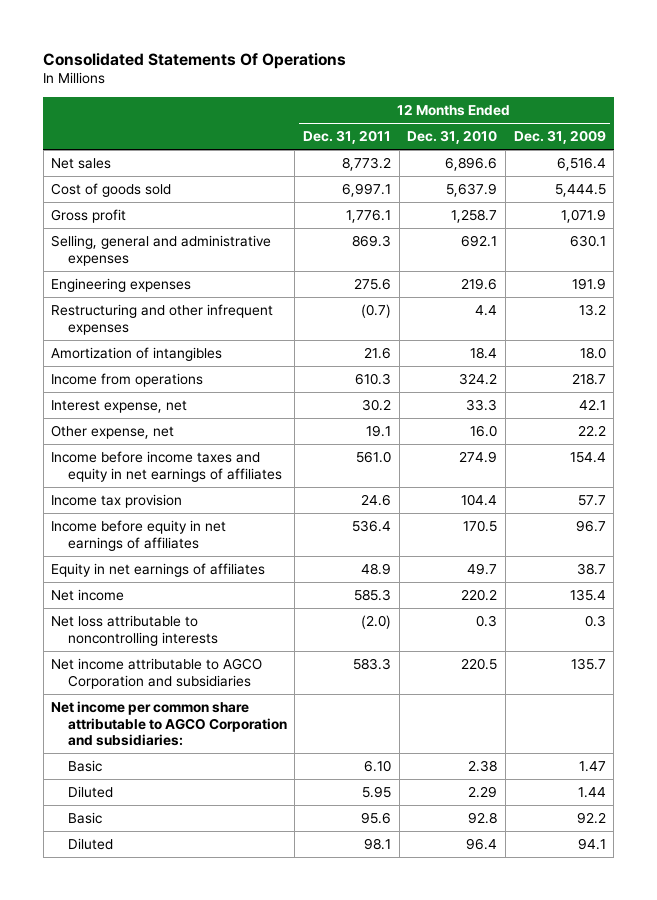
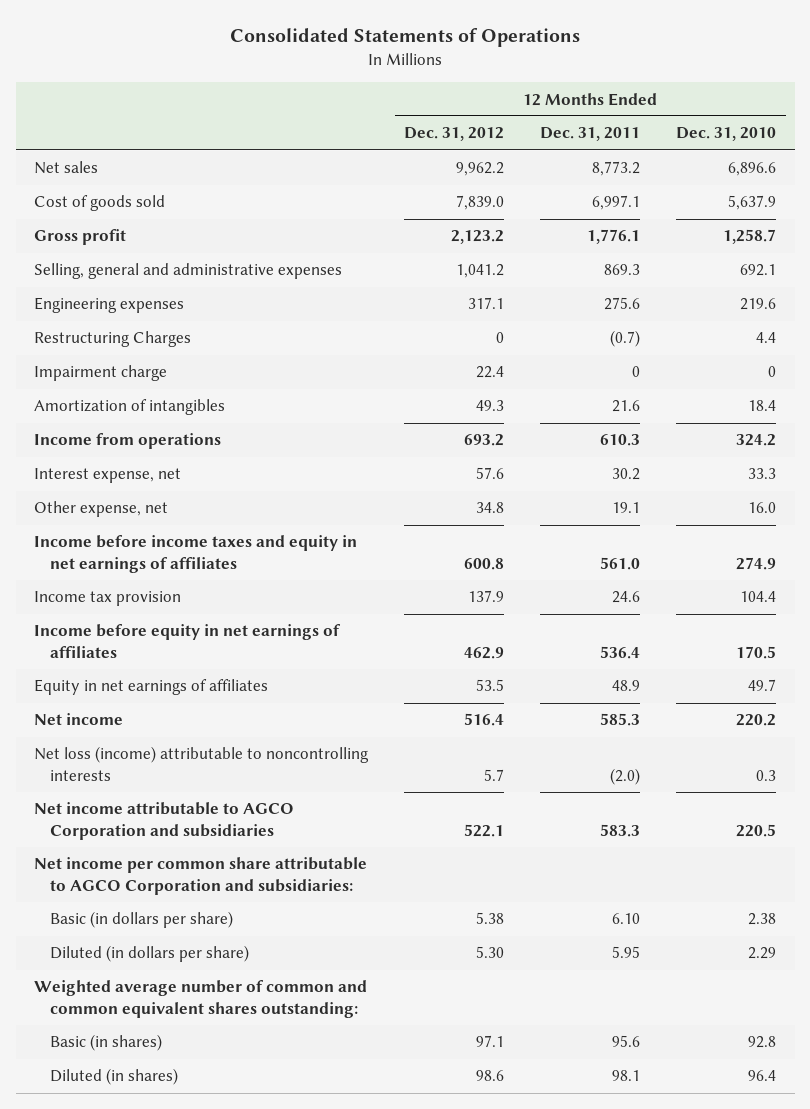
- Consolidated Statements Of Operations
+ Consolidated Statements of Operations
- | 12 Months Ended Dec. 31, 2011 | 12 Months Ended Dec. 31, 2010 | 12 Months Ended Dec. 31, 2009
+ | 12 Months Ended Dec. 31, 2012 | 12 Months Ended Dec. 31, 2011 | 12 Months Ended Dec. 31, 2010
- Restructuring and other infrequent expenses | (0.7) | 4.4 | 13.2
+ Restructuring Charges | 0 | (0.7) | 4.4
+ Impairment charge | 22.4 | 0 | 0
- Net loss attributable to noncontrolling interests | (2.0) | 0.3 | 0.3
+ Net loss (income) attributable to noncontrolling interests | 5.7 | (2.0) | 0.3
- Basic | 6.10 | 2.38 | 1.47
- Diluted | 5.95 | 2.29 | 1.44
- Basic | 95.6 | 92.8 | 92.2
- Diluted | 98.1 | 96.4 | 94.1
+ Basic (in dollars per share) | 5.38 | 6.10 | 2.38
+ Diluted (in dollars per share) | 5.30 | 5.95 | 2.29
+ Weighted average number of common and common equivalent shares outstanding:
+ Basic (in shares) | 97.1 | 95.6 | 92.8
+ Diluted (in shares) | 98.6 | 98.1 | 96.4

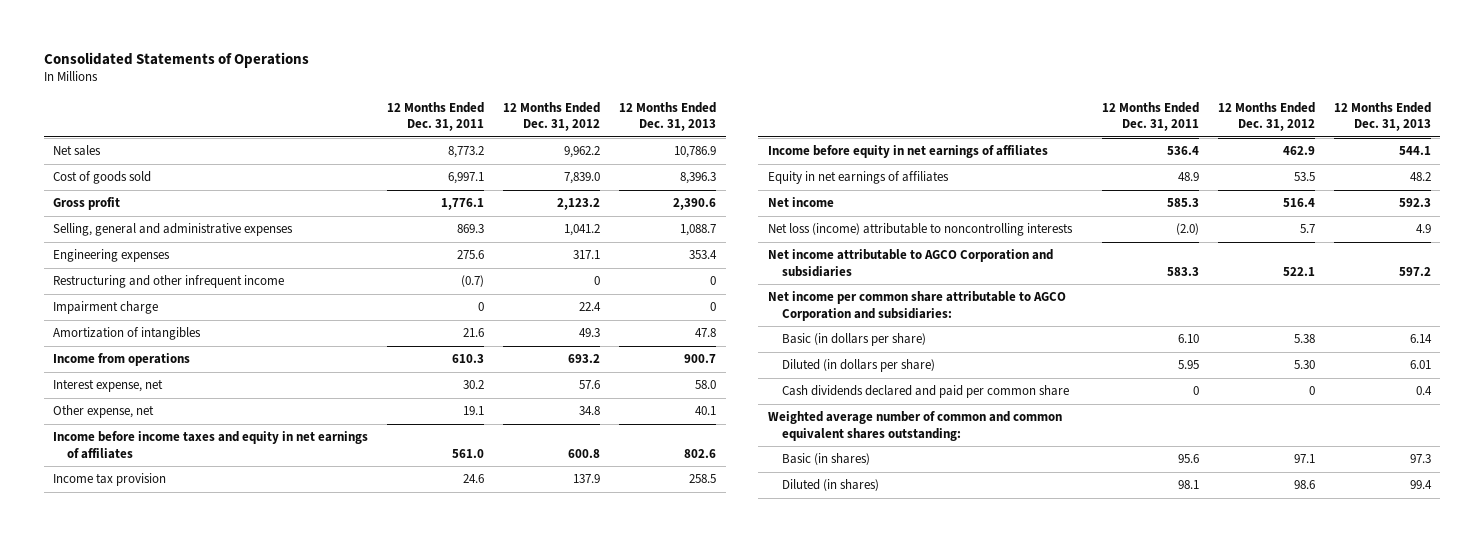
- | 12 Months Ended Dec. 31, 2012 | 12 Months Ended Dec. 31, 2011 | 12 Months Ended Dec. 31, 2010
+ | 12 Months Ended Dec. 31, 2011 | 12 Months Ended Dec. 31, 2012 | 12 Months Ended Dec. 31, 2013
- Restructuring Charges | 0 | (0.7) | 4.4
+ Restructuring and other infrequent income | (0.7) | 0 | 0
+ Cash dividends declared and paid per common share | 0 | 0 | 0.4

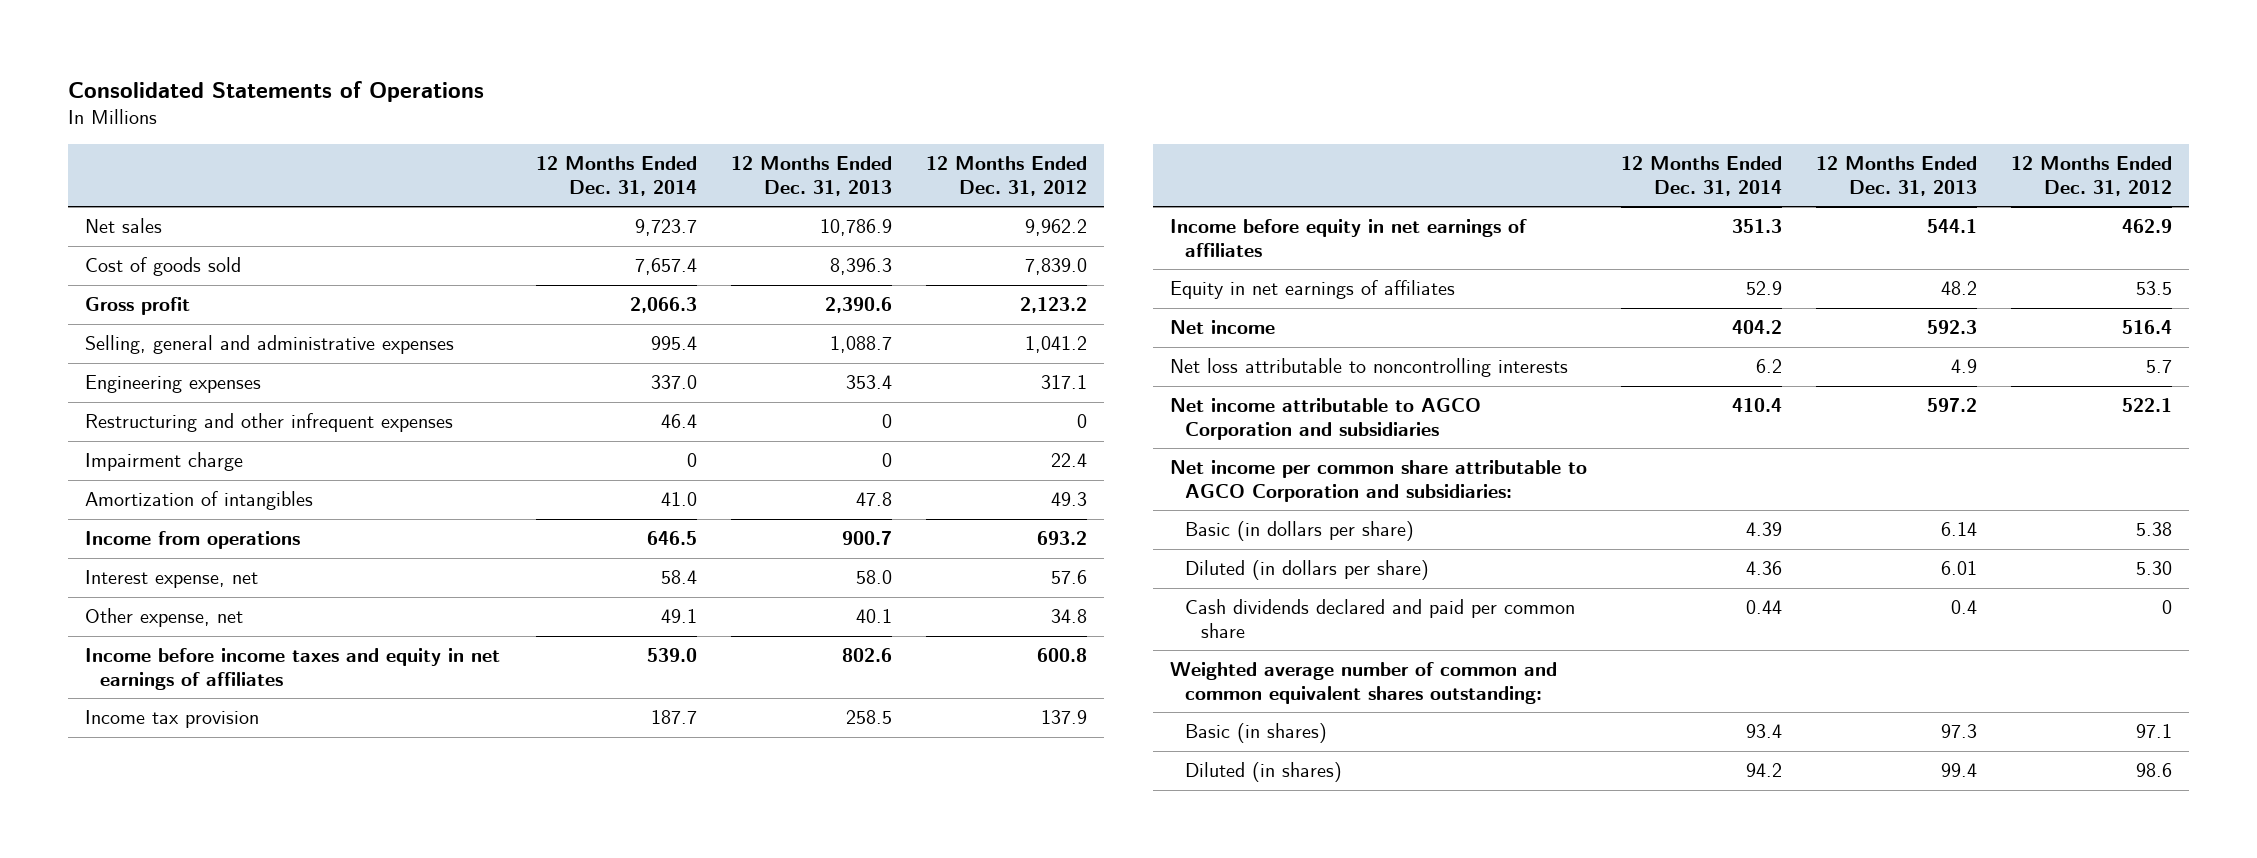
- | 12 Months Ended Dec. 31, 2011 | 12 Months Ended Dec. 31, 2012 | 12 Months Ended Dec. 31, 2013
+ | 12 Months Ended Dec. 31, 2014 | 12 Months Ended Dec. 31, 2013 | 12 Months Ended Dec. 31, 2012
- Restructuring and other infrequent income | (0.7) | 0 | 0
+ Restructuring and other infrequent expenses | 46.4 | 0 | 0
- Net loss (income) attributable to noncontrolling interests | (2.0) | 5.7 | 4.9
+ Net loss attributable to noncontrolling interests | 6.2 | 4.9 | 5.7

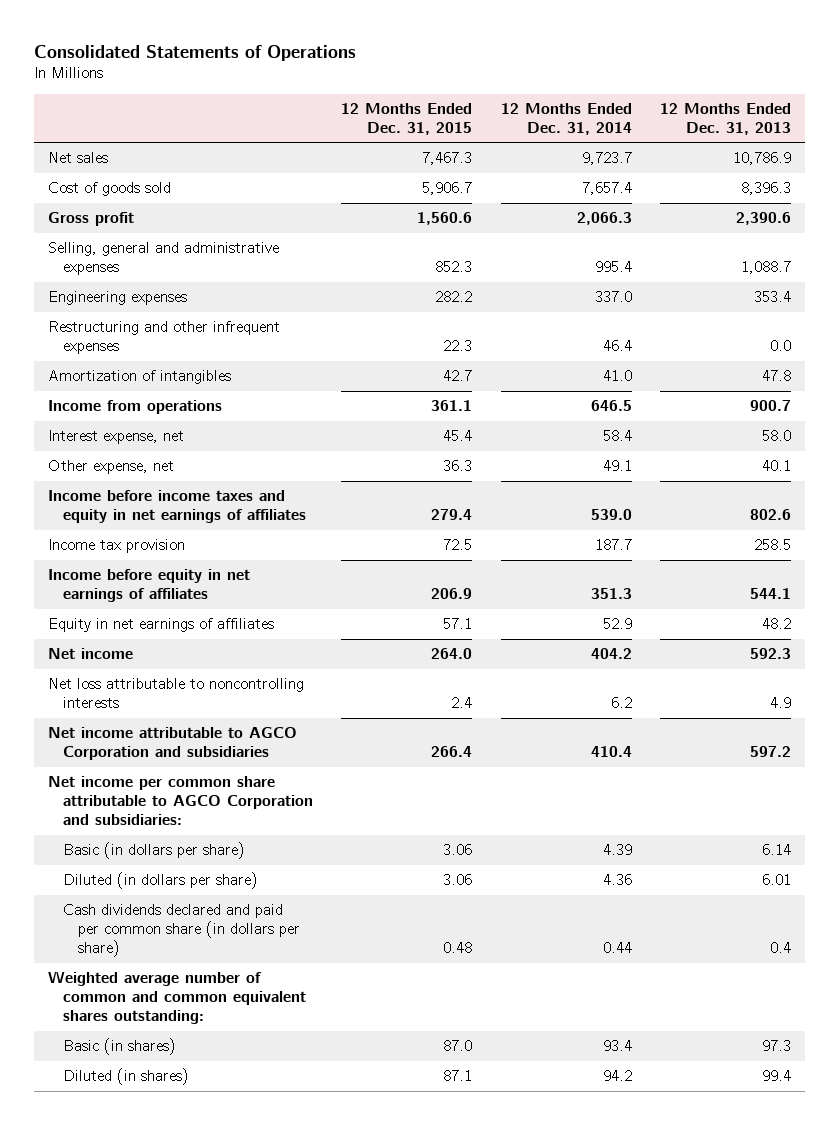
- | 12 Months Ended Dec. 31, 2014 | 12 Months Ended Dec. 31, 2013 | 12 Months Ended Dec. 31, 2012
+ | 12 Months Ended Dec. 31, 2015 | 12 Months Ended Dec. 31, 2014 | 12 Months Ended Dec. 31, 2013
- Restructuring and other infrequent expenses | 46.4 | 0 | 0
- Impairment charge | 0 | 0 | 22.4
+ Restructuring and other infrequent expenses | 22.3 | 46.4 | 0.0
- Cash dividends declared and paid per common share | 0.44 | 0.4 | 0
+ Cash dividends declared and paid per common share (in dollars per share) | 0.48 | 0.44 | 0.4

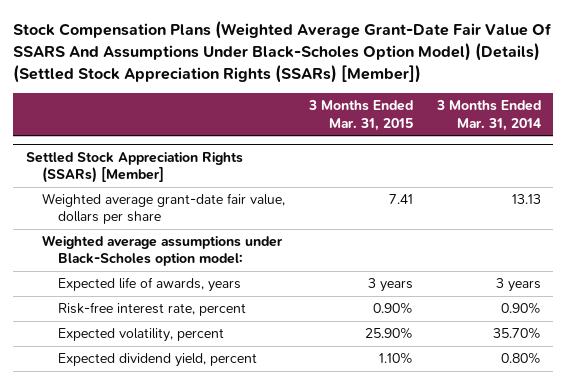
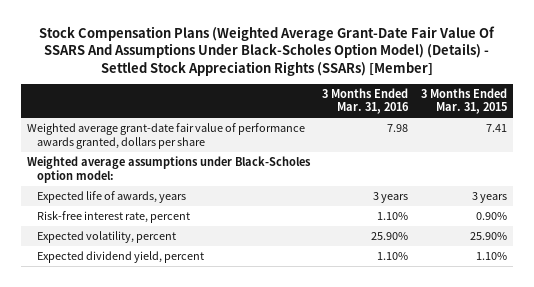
- Stock Compensation Plans (Weighted Average Grant-Date Fair Value Of SSARS And Assumptions Under Black-Scholes Option Model) (Details) (Settled Stock Appreciation Rights (SSARs) [Member])
+ Stock Compensation Plans (Weighted Average Grant-Date Fair Value Of SSARS And Assumptions Under Black-Scholes Option Model) (Details) - Settled Stock Appreciation Rights (SSARs) [Member]
- | 3 Months Ended Mar. 31, 2015 | 3 Months Ended Mar. 31, 2014
+ | 3 Months Ended Mar. 31, 2016 | 3 Months Ended Mar. 31, 2015
- Settled Stock Appreciation Rights (SSARs) [Member]
- Weighted average grant-date fair value, dollars per share | 7.41 | 13.13
+ Weighted average grant-date fair value of performance awards granted, dollars per share | 7.98 | 7.41

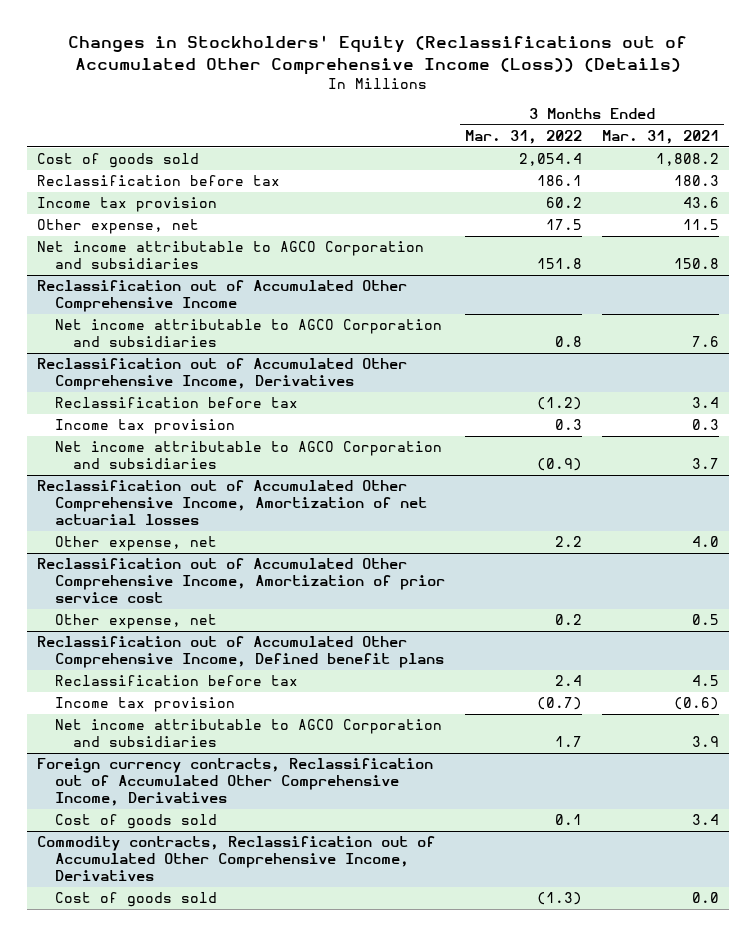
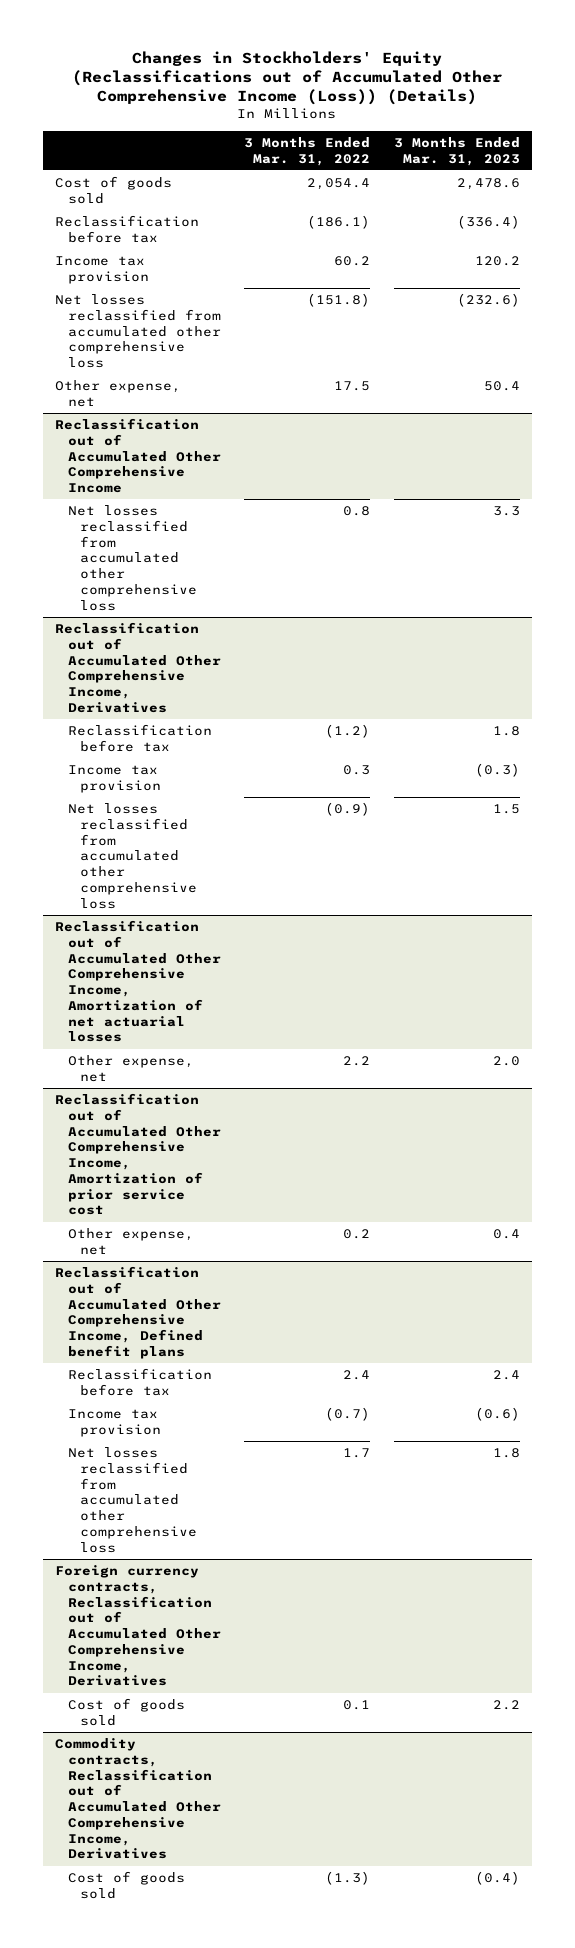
- | 3 Months Ended Mar. 31, 2022 | 3 Months Ended Mar. 31, 2021
+ | 3 Months Ended Mar. 31, 2022 | 3 Months Ended Mar. 31, 2023
- Reclassification before tax | 186.1 | 180.3
+ Reclassification before tax | (186.1) | (336.4)
+ Net losses reclassified from accumulated other comprehensive loss | (151.8) | (232.6)
- Net income attributable to AGCO Corporation and subsidiaries | 151.8 | 150.8
@ Reclassification out of Accumulated Other Comprehensive Income
- Net income attributable to AGCO Corporation and subsidiaries | 0.8 | 7.6
+ Net losses reclassified from accumulated other comprehensive loss | 0.8 | 3.3
@ Reclassification out of Accumulated Other Comprehensive Income, Derivatives
- Net income attributable to AGCO Corporation and subsidiaries | (0.9) | 3.7
+ Net losses reclassified from accumulated other comprehensive loss | (0.9) | 1.5
@ Reclassification out of Accumulated Other Comprehensive Income, Defined benefit plans
- Net income attributable to AGCO Corporation and subsidiaries | 1.7 | 3.9
+ Net losses reclassified from accumulated other comprehensive loss | 1.7 | 1.8

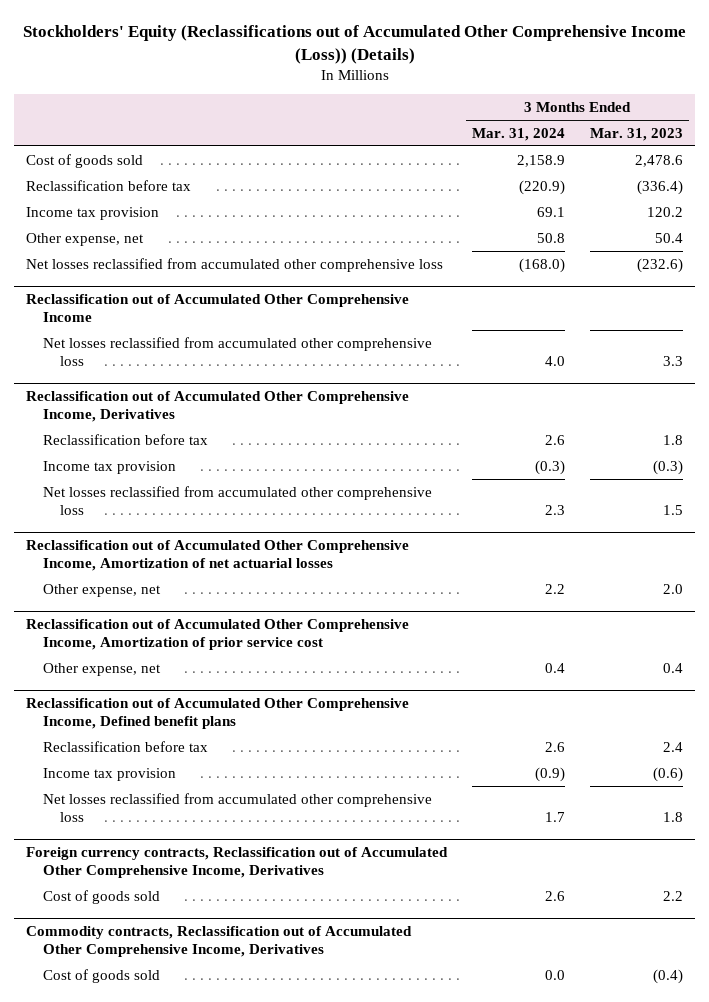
- Changes in Stockholders' Equity (Reclassifications out of Accumulated Other Comprehensive Income (Loss)) (Details)
+ Stockholders' Equity (Reclassifications out of Accumulated Other Comprehensive Income (Loss)) (Details)
- | 3 Months Ended Mar. 31, 2022 | 3 Months Ended Mar. 31, 2023
+ | 3 Months Ended Mar. 31, 2024 | 3 Months Ended Mar. 31, 2023
moved down: Net losses reclassified from accumulated other comprehensive loss | (168.0) | (232.6)

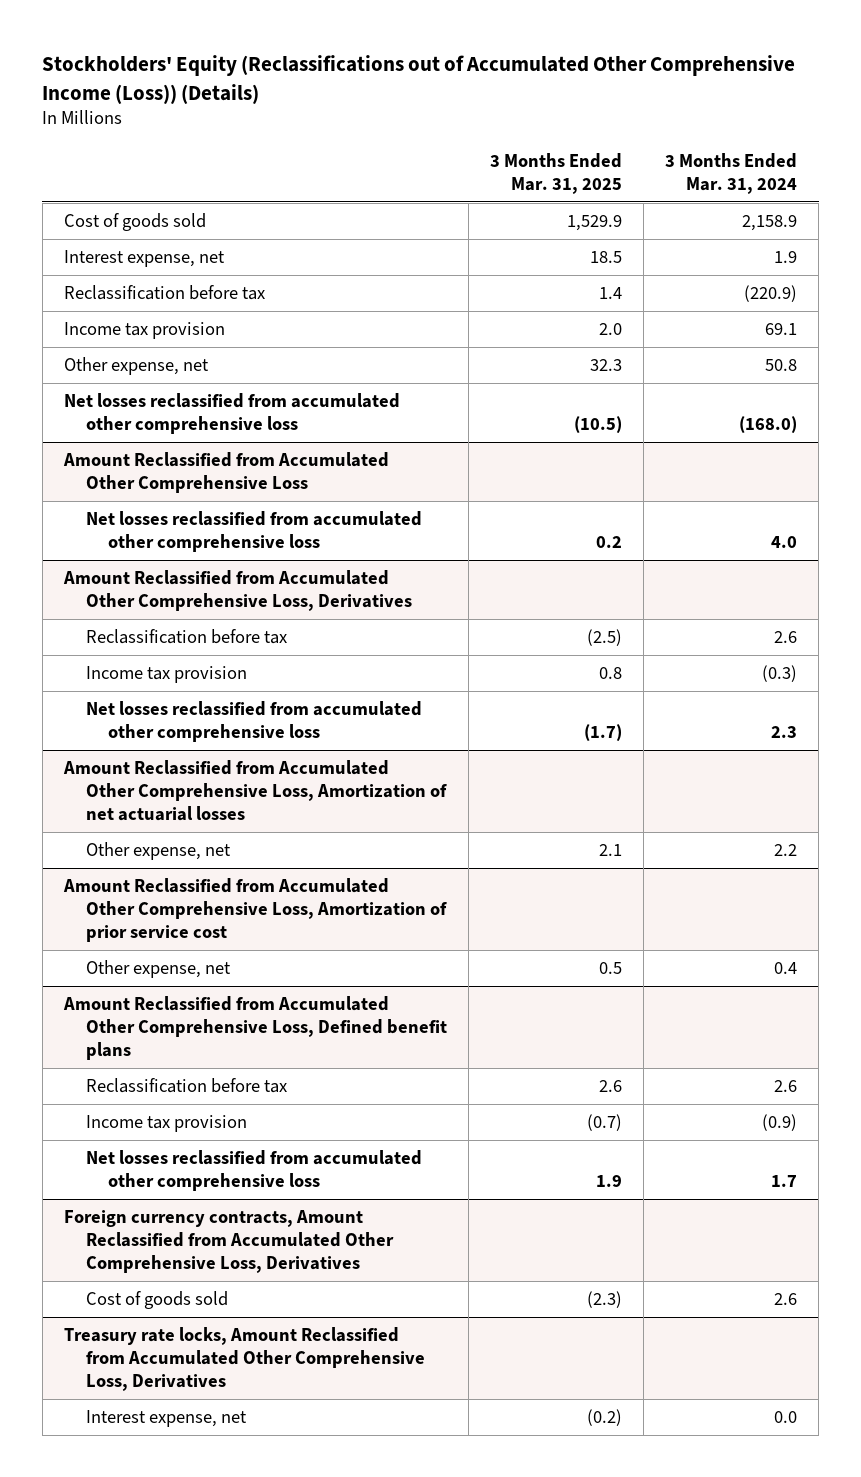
- | 3 Months Ended Mar. 31, 2024 | 3 Months Ended Mar. 31, 2023
+ | 3 Months Ended Mar. 31, 2025 | 3 Months Ended Mar. 31, 2024
+ Interest expense, net | 18.5 | 1.9
- Reclassification out of Accumulated Other Comprehensive Income
+ Amount Reclassified from Accumulated Other Comprehensive Loss
- Reclassification out of Accumulated Other Comprehensive Income, Derivatives
+ Amount Reclassified from Accumulated Other Comprehensive Loss, Derivatives
- Reclassification out of Accumulated Other Comprehensive Income, Amortization of net actuarial losses
+ Amount Reclassified from Accumulated Other Comprehensive Loss, Amortization of net actuarial losses
- Reclassification out of Accumulated Other Comprehensive Income, Amortization of prior service cost
+ Amount Reclassified from Accumulated Other Comprehensive Loss, Amortization of prior service cost
- Reclassification out of Accumulated Other Comprehensive Income, Defined benefit plans
+ Amount Reclassified from Accumulated Other Comprehensive Loss, Defined benefit plans
- Foreign currency contracts, Reclassification out of Accumulated Other Comprehensive Income, Derivatives
+ Foreign currency contracts, Amount Reclassified from Accumulated Other Comprehensive Loss, Derivatives
- Commodity contracts, Reclassification out of Accumulated Other Comprehensive Income, Derivatives
- Cost of goods sold | 0.0 | (0.4)
+ Treasury rate locks, Amount Reclassified from Accumulated Other Comprehensive Loss, Derivatives
+ Interest expense, net | (0.2) | 0.0

